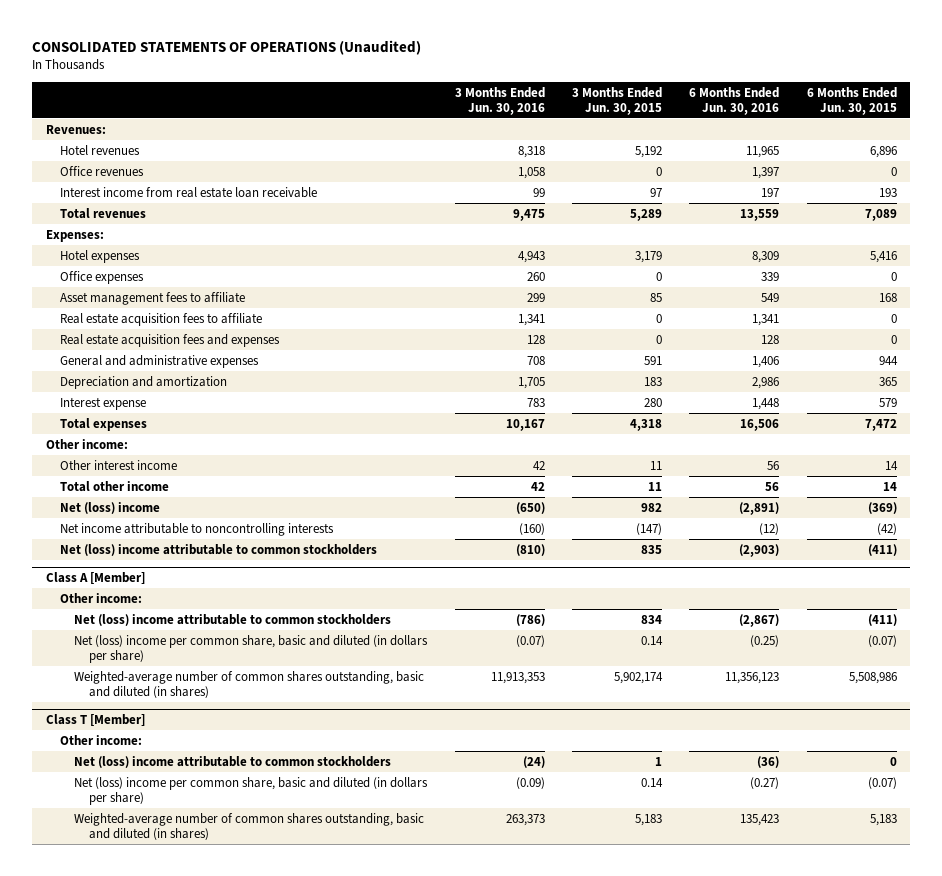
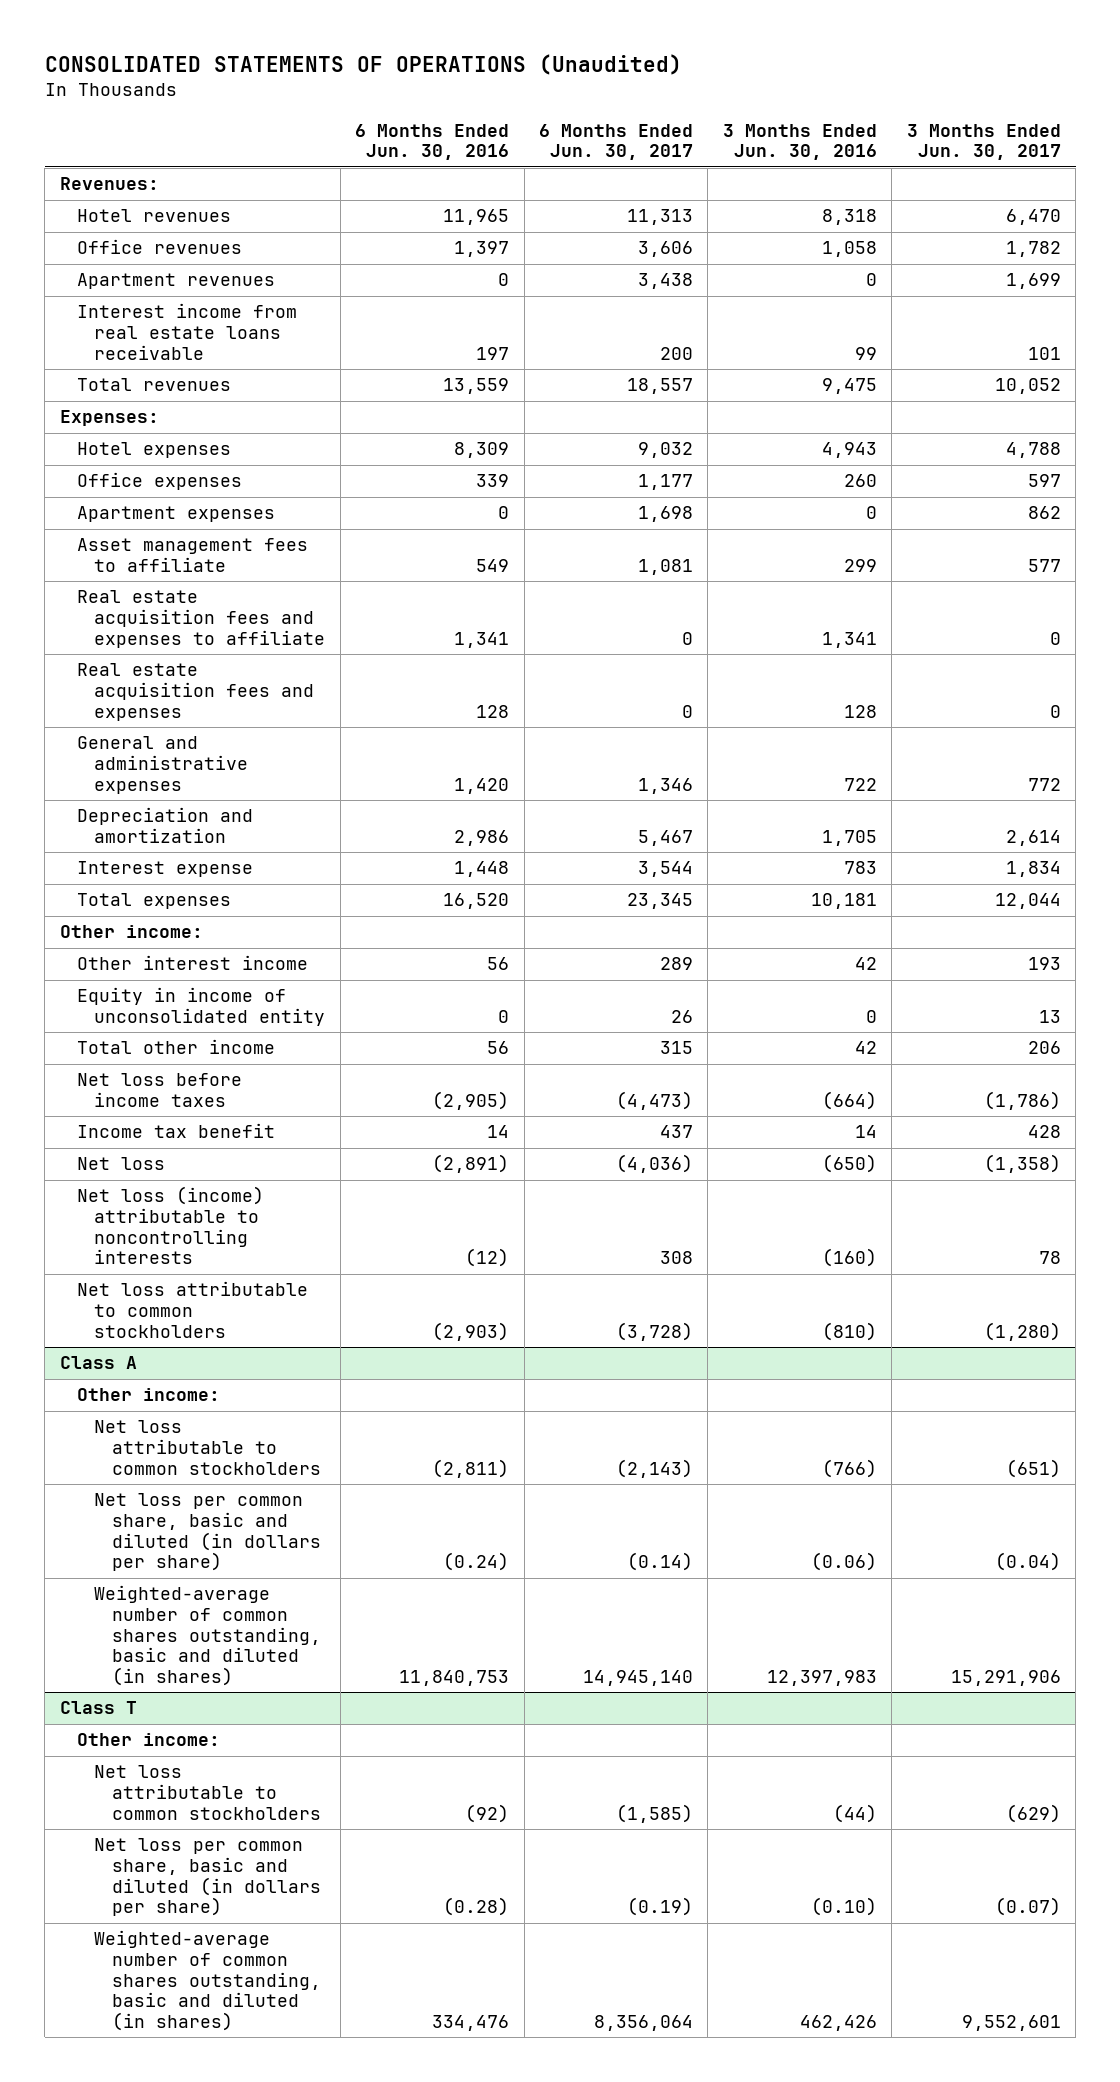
- | 3 Months Ended Jun. 30, 2016 | 3 Months Ended Jun. 30, 2015 | 6 Months Ended Jun. 30, 2016 | 6 Months Ended Jun. 30, 2015
+ | 6 Months Ended Jun. 30, 2016 | 6 Months Ended Jun. 30, 2017 | 3 Months Ended Jun. 30, 2016 | 3 Months Ended Jun. 30, 2017
- Interest income from real estate loan receivable | 99 | 97 | 197 | 193
+ Apartment revenues | 0 | 3,438 | 0 | 1,699
+ Interest income from real estate loans receivable | 197 | 200 | 99 | 101
+ Apartment expenses | 0 | 1,698 | 0 | 862
- Real estate acquisition fees to affiliate | 1,341 | 0 | 1,341 | 0
+ Real estate acquisition fees and expenses to affiliate | 1,341 | 0 | 1,341 | 0
- General and administrative expenses | 708 | 591 | 1,406 | 944
+ General and administrative expenses | 1,420 | 1,346 | 722 | 772
- Total expenses | 10,167 | 4,318 | 16,506 | 7,472
+ Total expenses | 16,520 | 23,345 | 10,181 | 12,044
+ Equity in income of unconsolidated entity | 0 | 26 | 0 | 13
- Net (loss) income | (650) | 982 | (2,891) | (369)
- Net income attributable to noncontrolling interests | (160) | (147) | (12) | (42)
- Net (loss) income attributable to common stockholders | (810) | 835 | (2,903) | (411)
- Class A [Member]
+ Net loss before income taxes | (2,905) | (4,473) | (664) | (1,786)
+ Income tax benefit | 14 | 437 | 14 | 428
+ Net loss | (2,891) | (4,036) | (650) | (1,358)
+ Net loss (income) attributable to noncontrolling interests | (12) | 308 | (160) | 78
+ Net loss attributable to common stockholders | (2,903) | (3,728) | (810) | (1,280)
+ Class A
- Net (loss) income attributable to common stockholders | (786) | 834 | (2,867) | (411)
- Net (loss) income per common share, basic and diluted (in dollars per share) | (0.07) | 0.14 | (0.25) | (0.07)
- Weighted-average number of common shares outstanding, basic and diluted (in shares) | 11,913,353 | 5,902,174 | 11,356,123 | 5,508,986
- Class T [Member]
+ Net loss attributable to common stockholders | (2,811) | (2,143) | (766) | (651)
+ Net loss per common share, basic and diluted (in dollars per share) | (0.24) | (0.14) | (0.06) | (0.04)
+ Weighted-average number of common shares outstanding, basic and diluted (in shares) | 11,840,753 | 14,945,140 | 12,397,983 | 15,291,906
+ Class T
- Net (loss) income attributable to common stockholders | (24) | 1 | (36) | 0
- Net (loss) income per common share, basic and diluted (in dollars per share) | (0.09) | 0.14 | (0.27) | (0.07)
- Weighted-average number of common shares outstanding, basic and diluted (in shares) | 263,373 | 5,183 | 135,423 | 5,183
+ Net loss attributable to common stockholders | (92) | (1,585) | (44) | (629)
+ Net loss per common share, basic and diluted (in dollars per share) | (0.28) | (0.19) | (0.10) | (0.07)
+ Weighted-average number of common shares outstanding, basic and diluted (in shares) | 334,476 | 8,356,064 | 462,426 | 9,552,601

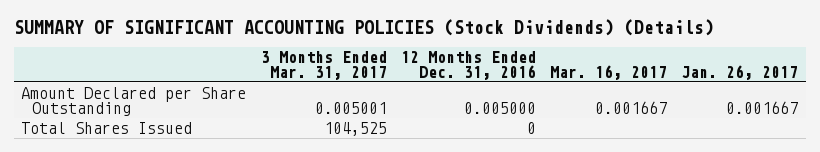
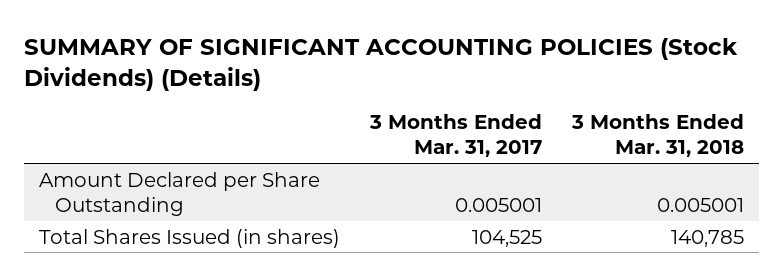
- | 3 Months Ended Mar. 31, 2017 | 12 Months Ended Dec. 31, 2016 | Mar. 16, 2017 | Jan. 26, 2017
+ | 3 Months Ended Mar. 31, 2017 | 3 Months Ended Mar. 31, 2018
- Total Shares Issued | 104,525 | 0 | |
+ Total Shares Issued (in shares) | 104,525 | 140,785

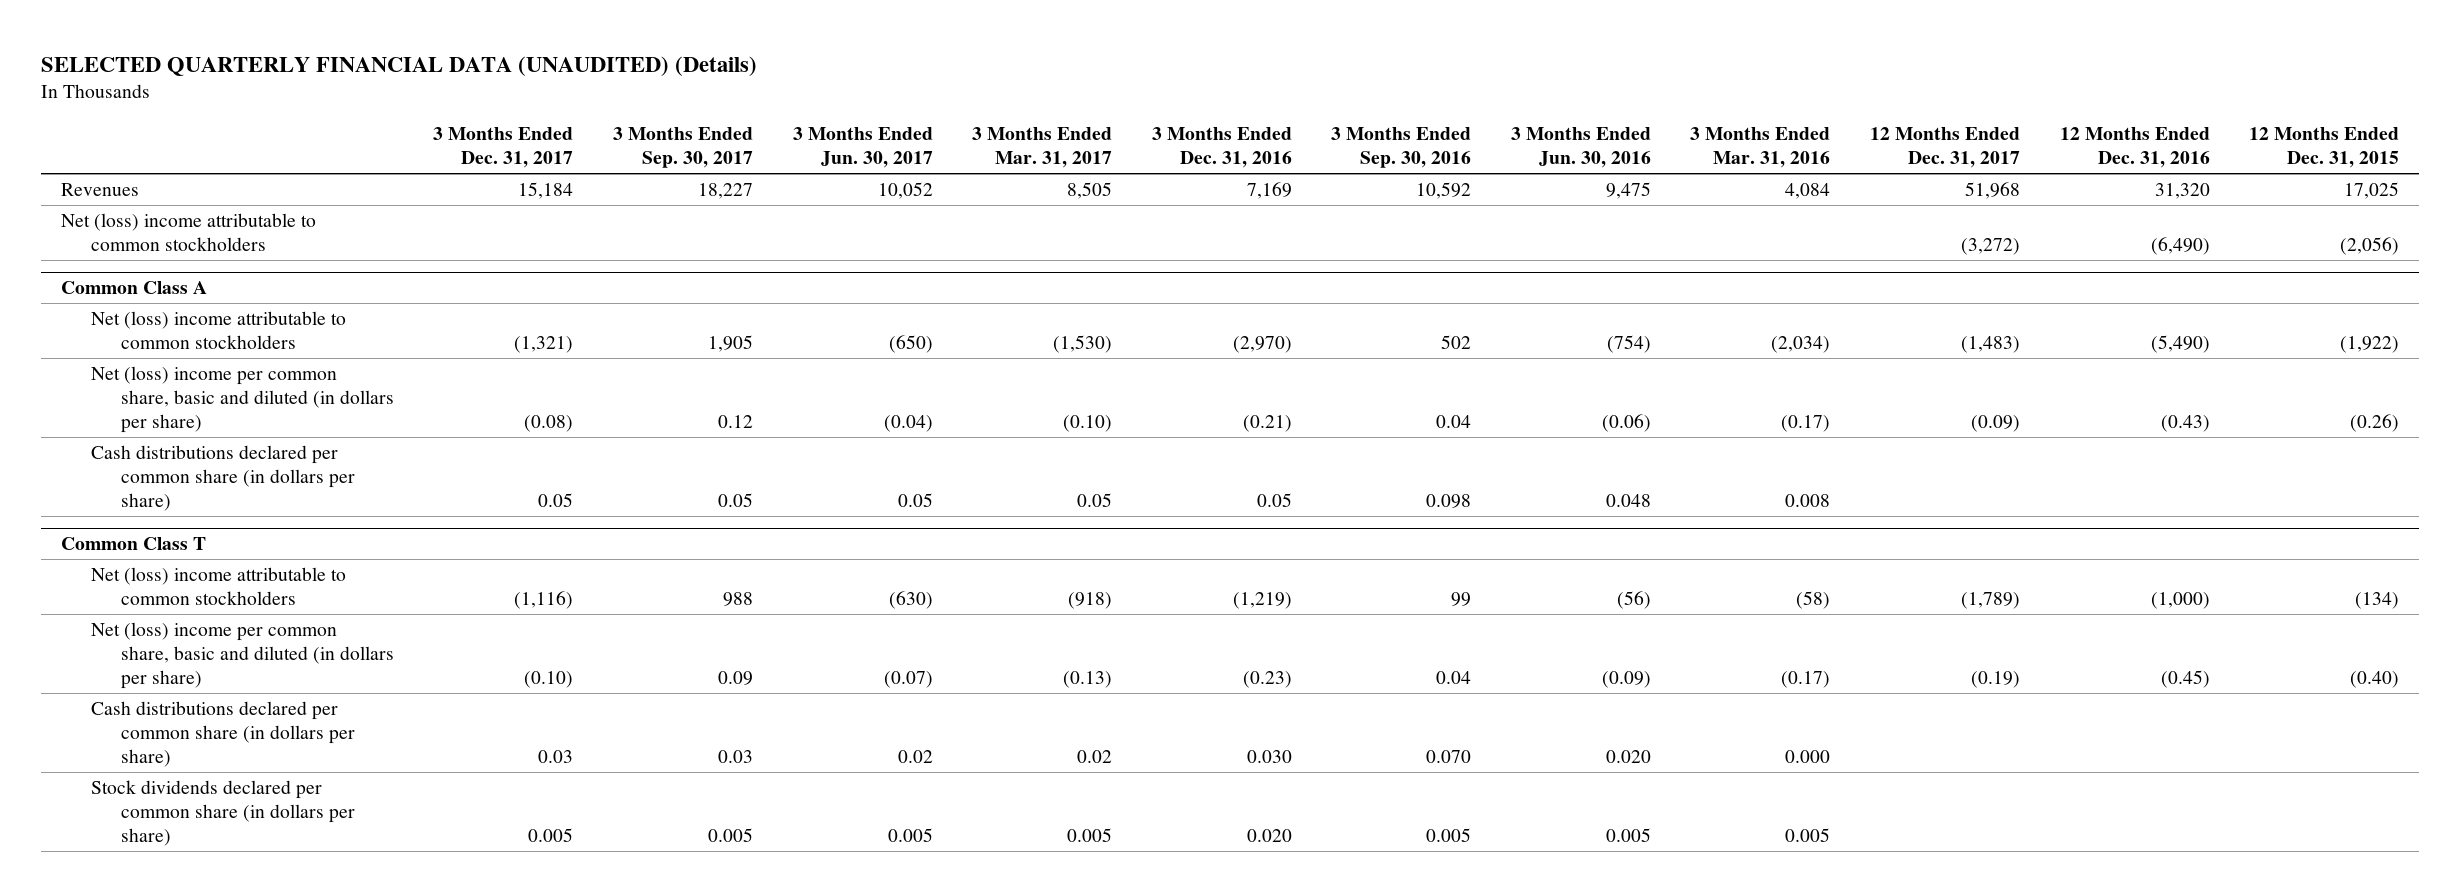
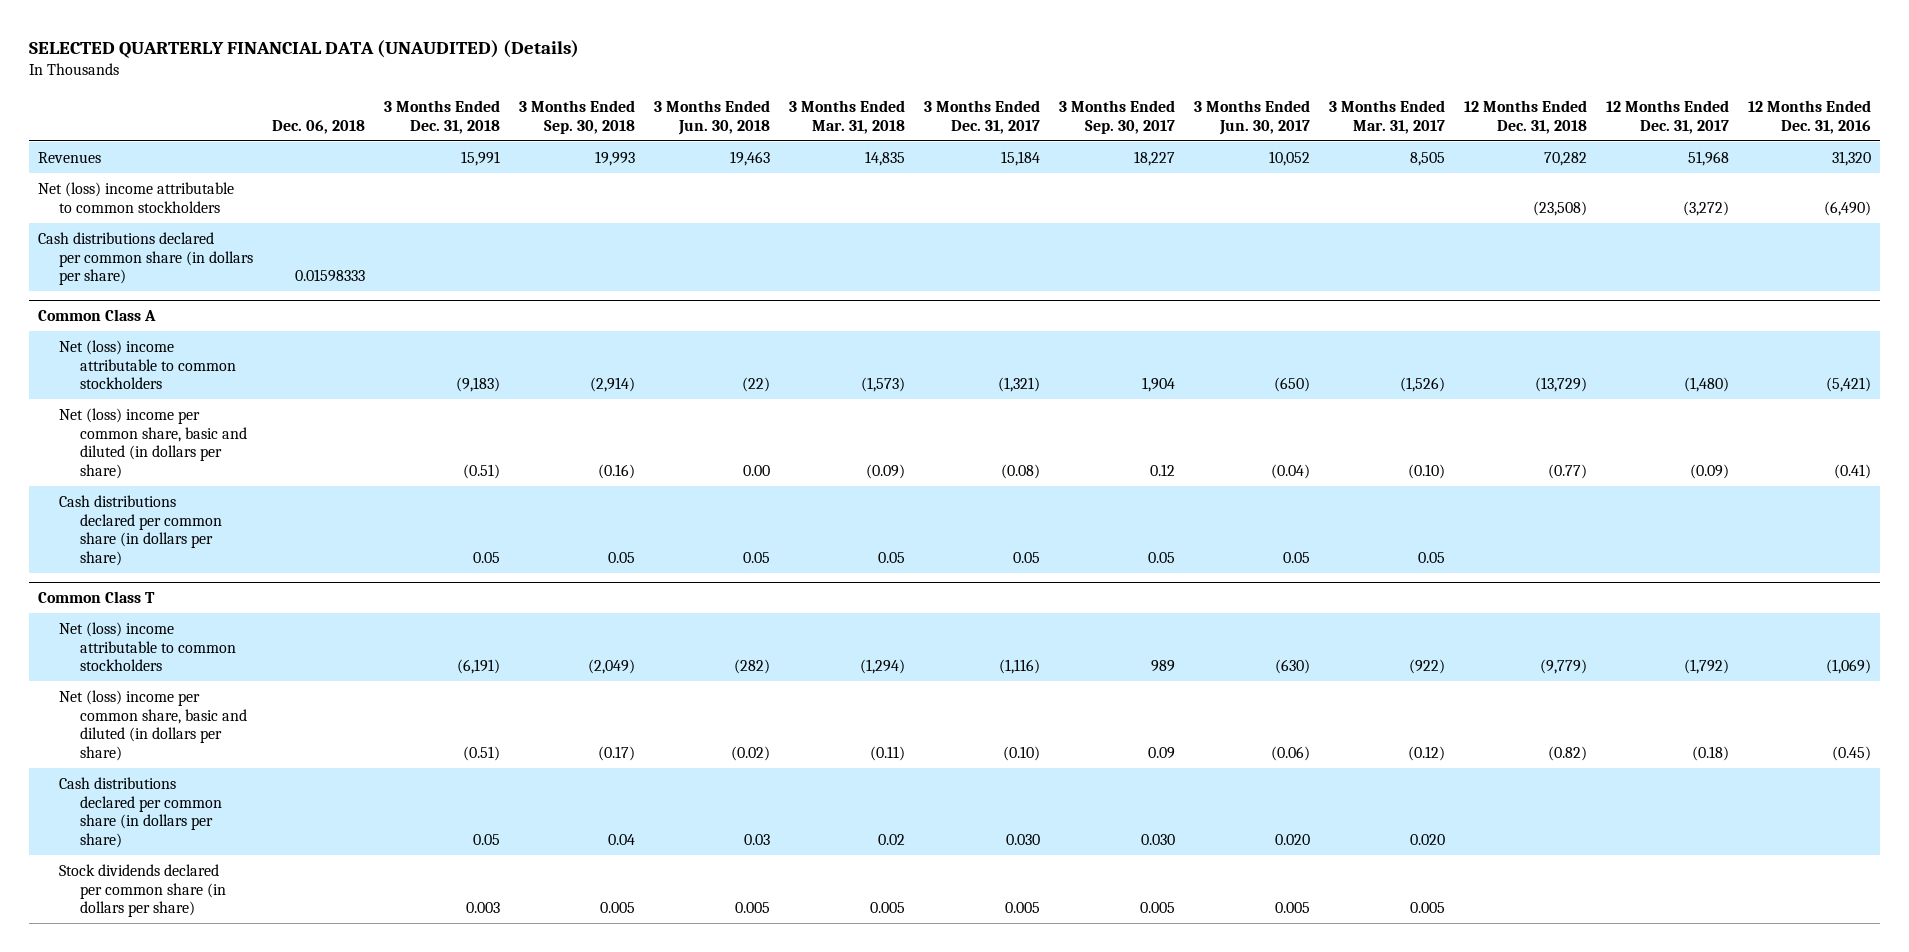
- | 3 Months Ended Dec. 31, 2017 | 3 Months Ended Sep. 30, 2017 | 3 Months Ended Jun. 30, 2017 | 3 Months Ended Mar. 31, 2017 | 3 Months Ended Dec. 31, 2016 | 3 Months Ended Sep. 30, 2016 | 3 Months Ended Jun. 30, 2016 | 3 Months Ended Mar. 31, 2016 | 12 Months Ended Dec. 31, 2017 | 12 Months Ended Dec. 31, 2016 | 12 Months Ended Dec. 31, 2015
+ | Dec. 06, 2018 | 3 Months Ended Dec. 31, 2018 | 3 Months Ended Sep. 30, 2018 | 3 Months Ended Jun. 30, 2018 | 3 Months Ended Mar. 31, 2018 | 3 Months Ended Dec. 31, 2017 | 3 Months Ended Sep. 30, 2017 | 3 Months Ended Jun. 30, 2017 | 3 Months Ended Mar. 31, 2017 | 12 Months Ended Dec. 31, 2018 | 12 Months Ended Dec. 31, 2017 | 12 Months Ended Dec. 31, 2016
+ Cash distributions declared per common share (in dollars per share) | 0.01598333 | | | | | | | | | | |
@ Common Class A
- Net (loss) income attributable to common stockholders | (1,321) | 1,905 | (650) | (1,530) | (2,970) | 502 | (754) | (2,034) | (1,483) | (5,490) | (1,922)
- Net (loss) income per common share, basic and diluted (in dollars per share) | (0.08) | 0.12 | (0.04) | (0.10) | (0.21) | 0.04 | (0.06) | (0.17) | (0.09) | (0.43) | (0.26)
+ Net (loss) income attributable to common stockholders | | (9,183) | (2,914) | (22) | (1,573) | (1,321) | 1,904 | (650) | (1,526) | (13,729) | (1,480) | (5,421)
+ Net (loss) income per common share, basic and diluted (in dollars per share) | | (0.51) | (0.16) | 0.00 | (0.09) | (0.08) | 0.12 | (0.04) | (0.10) | (0.77) | (0.09) | (0.41)
@ Common Class T
- Net (loss) income attributable to common stockholders | (1,116) | 988 | (630) | (918) | (1,219) | 99 | (56) | (58) | (1,789) | (1,000) | (134)
- Net (loss) income per common share, basic and diluted (in dollars per share) | (0.10) | 0.09 | (0.07) | (0.13) | (0.23) | 0.04 | (0.09) | (0.17) | (0.19) | (0.45) | (0.40)
- Cash distributions declared per common share (in dollars per share) | 0.03 | 0.03 | 0.02 | 0.02 | 0.030 | 0.070 | 0.020 | 0.000 | | |
+ Net (loss) income attributable to common stockholders | | (6,191) | (2,049) | (282) | (1,294) | (1,116) | 989 | (630) | (922) | (9,779) | (1,792) | (1,069)
+ Net (loss) income per common share, basic and diluted (in dollars per share) | | (0.51) | (0.17) | (0.02) | (0.11) | (0.10) | 0.09 | (0.06) | (0.12) | (0.82) | (0.18) | (0.45)
+ Cash distributions declared per common share (in dollars per share) | | 0.05 | 0.04 | 0.03 | 0.02 | 0.030 | 0.030 | 0.020 | 0.020 | | |

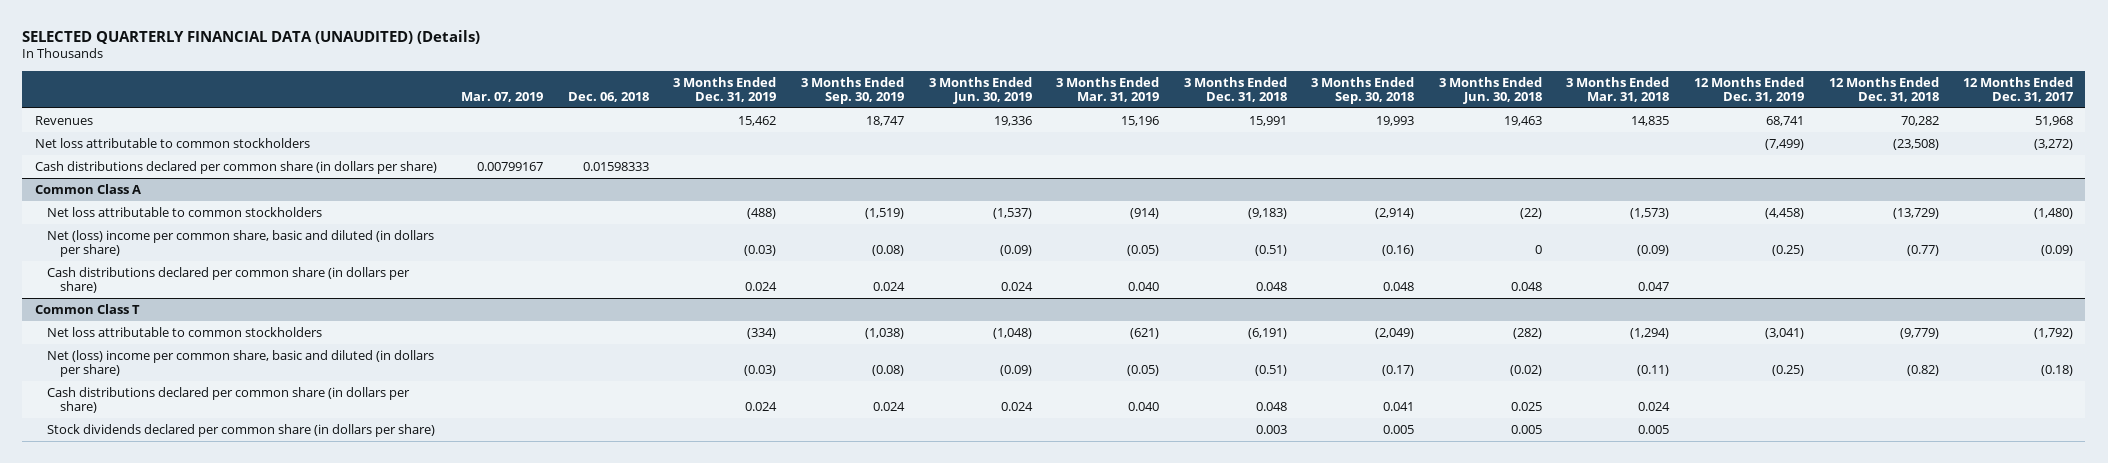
- | Dec. 06, 2018 | 3 Months Ended Dec. 31, 2018 | 3 Months Ended Sep. 30, 2018 | 3 Months Ended Jun. 30, 2018 | 3 Months Ended Mar. 31, 2018 | 3 Months Ended Dec. 31, 2017 | 3 Months Ended Sep. 30, 2017 | 3 Months Ended Jun. 30, 2017 | 3 Months Ended Mar. 31, 2017 | 12 Months Ended Dec. 31, 2018 | 12 Months Ended Dec. 31, 2017 | 12 Months Ended Dec. 31, 2016
+ | Mar. 07, 2019 | Dec. 06, 2018 | 3 Months Ended Dec. 31, 2019 | 3 Months Ended Sep. 30, 2019 | 3 Months Ended Jun. 30, 2019 | 3 Months Ended Mar. 31, 2019 | 3 Months Ended Dec. 31, 2018 | 3 Months Ended Sep. 30, 2018 | 3 Months Ended Jun. 30, 2018 | 3 Months Ended Mar. 31, 2018 | 12 Months Ended Dec. 31, 2019 | 12 Months Ended Dec. 31, 2018 | 12 Months Ended Dec. 31, 2017
- Net (loss) income attributable to common stockholders | | | | | | | | | | (23,508) | (3,272) | (6,490)
+ Net loss attributable to common stockholders | | | | | | | | | | | (7,499) | (23,508) | (3,272)
@ Common Class A
- Net (loss) income attributable to common stockholders | | (9,183) | (2,914) | (22) | (1,573) | (1,321) | 1,904 | (650) | (1,526) | (13,729) | (1,480) | (5,421)
- Net (loss) income per common share, basic and diluted (in dollars per share) | | (0.51) | (0.16) | 0.00 | (0.09) | (0.08) | 0.12 | (0.04) | (0.10) | (0.77) | (0.09) | (0.41)
- Cash distributions declared per common share (in dollars per share) | | 0.05 | 0.05 | 0.05 | 0.05 | 0.05 | 0.05 | 0.05 | 0.05 | | |
+ Net loss attributable to common stockholders | | | (488) | (1,519) | (1,537) | (914) | (9,183) | (2,914) | (22) | (1,573) | (4,458) | (13,729) | (1,480)
+ Net (loss) income per common share, basic and diluted (in dollars per share) | | | (0.03) | (0.08) | (0.09) | (0.05) | (0.51) | (0.16) | 0 | (0.09) | (0.25) | (0.77) | (0.09)
+ Cash distributions declared per common share (in dollars per share) | | | 0.024 | 0.024 | 0.024 | 0.040 | 0.048 | 0.048 | 0.048 | 0.047 | | |
@ Common Class T
- Net (loss) income attributable to common stockholders | | (6,191) | (2,049) | (282) | (1,294) | (1,116) | 989 | (630) | (922) | (9,779) | (1,792) | (1,069)
+ Net loss attributable to common stockholders | | | (334) | (1,038) | (1,048) | (621) | (6,191) | (2,049) | (282) | (1,294) | (3,041) | (9,779) | (1,792)
- Cash distributions declared per common share (in dollars per share) | | 0.05 | 0.04 | 0.03 | 0.02 | 0.030 | 0.030 | 0.020 | 0.020 | | |
+ Cash distributions declared per common share (in dollars per share) | | | 0.024 | 0.024 | 0.024 | 0.040 | 0.048 | 0.041 | 0.025 | 0.024 | | |

